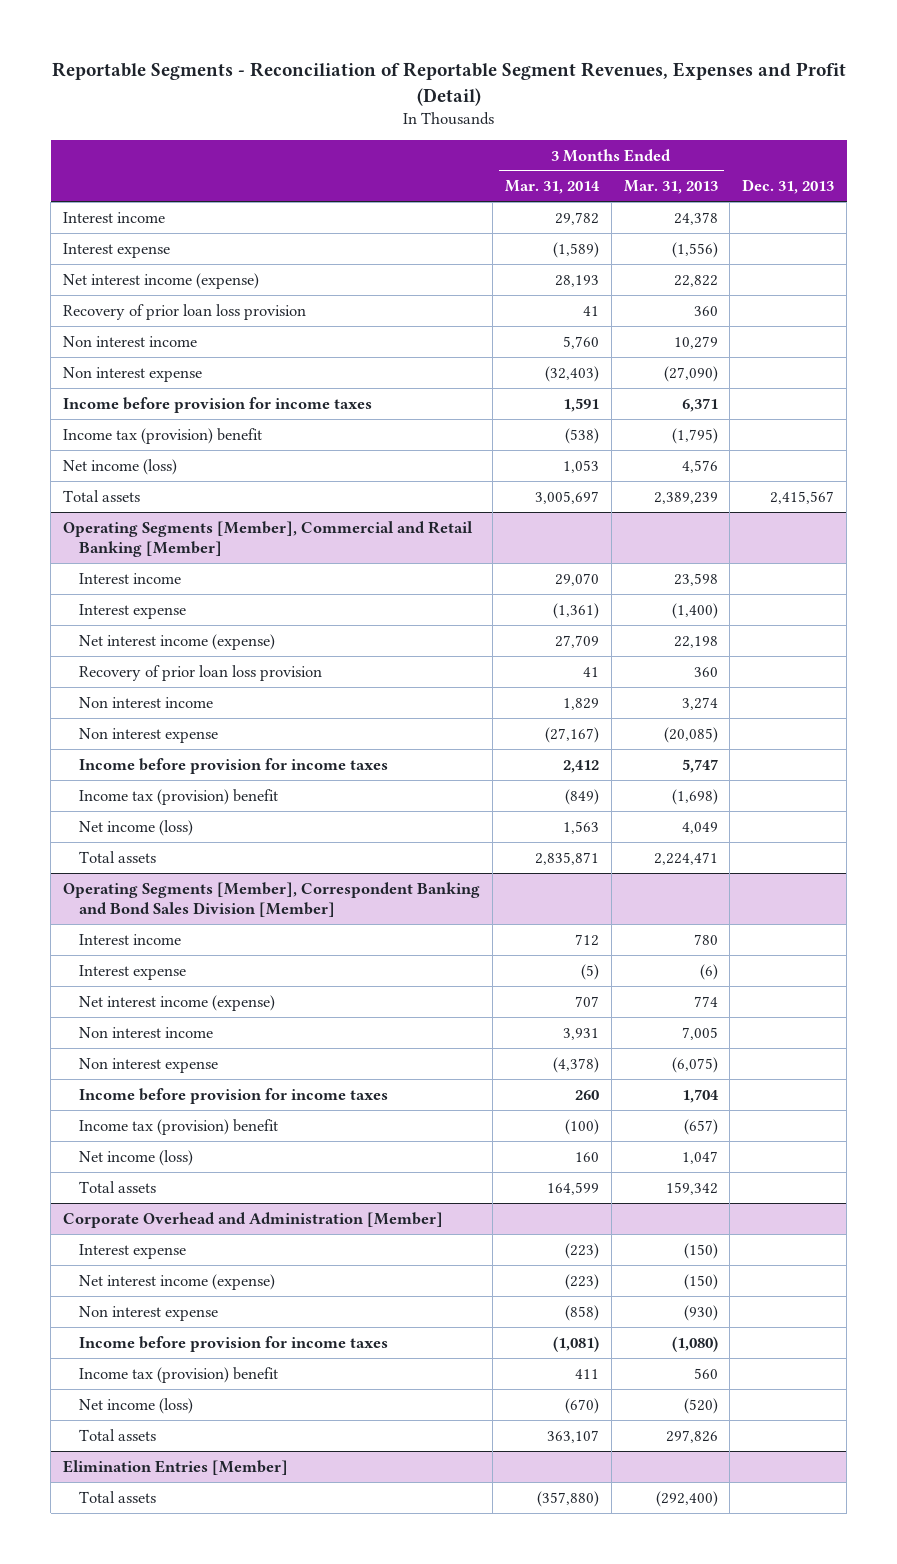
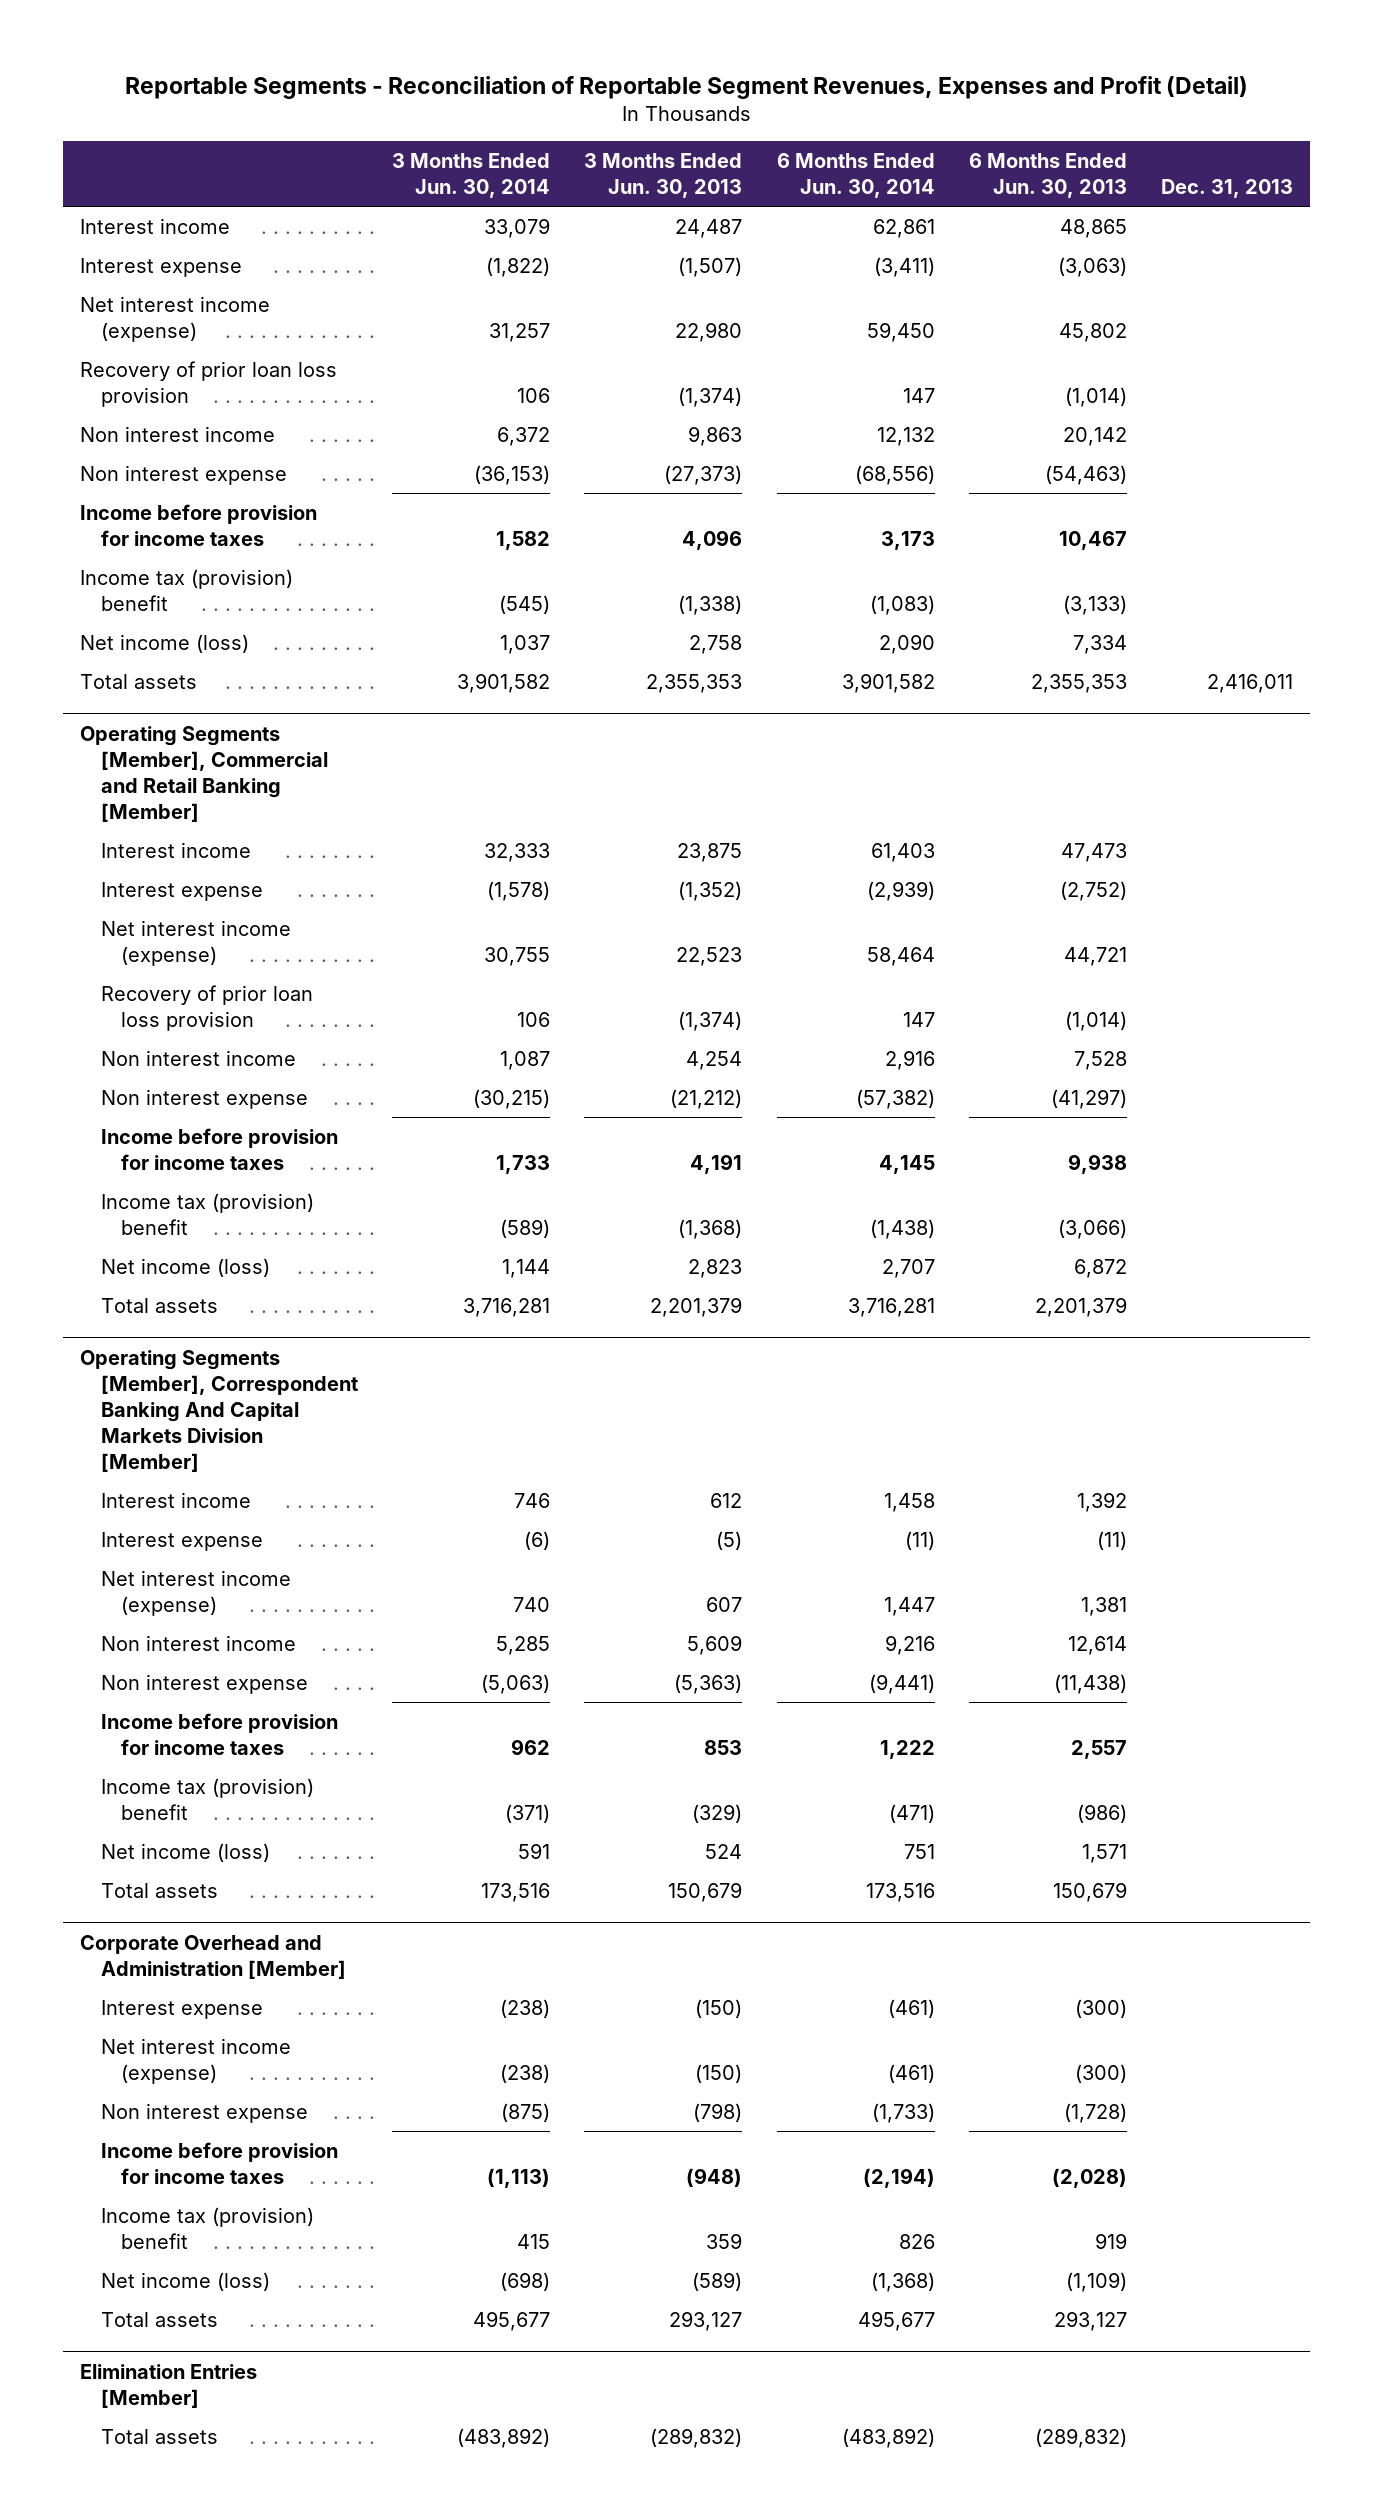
- | 3 Months Ended Mar. 31, 2014 | 3 Months Ended Mar. 31, 2013 | Dec. 31, 2013
+ | 3 Months Ended Jun. 30, 2014 | 3 Months Ended Jun. 30, 2013 | 6 Months Ended Jun. 30, 2014 | 6 Months Ended Jun. 30, 2013 | Dec. 31, 2013
- Total assets | 3,005,697 | 2,389,239 | 2,415,567
+ Total assets | 3,901,582 | 2,355,353 | 3,901,582 | 2,355,353 | 2,416,011
- Operating Segments [Member], Correspondent Banking and Bond Sales Division [Member]
+ Operating Segments [Member], Correspondent Banking And Capital Markets Division [Member]

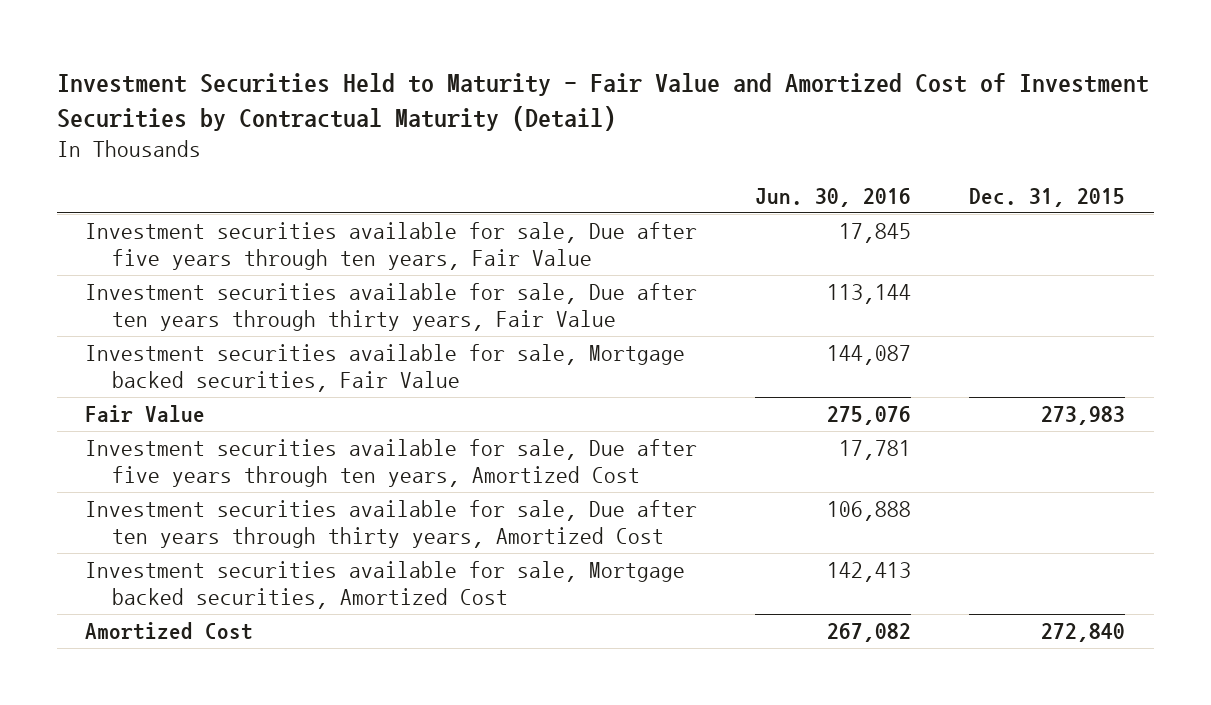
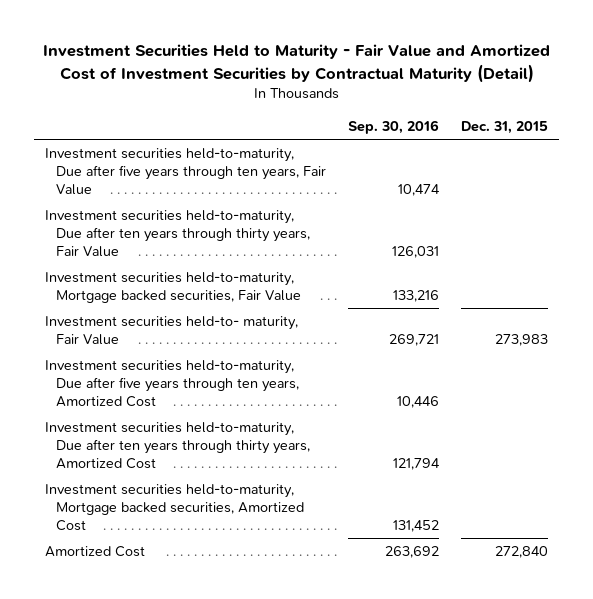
- | Jun. 30, 2016 | Dec. 31, 2015
+ | Sep. 30, 2016 | Dec. 31, 2015
- Investment securities available for sale, Due after five years through ten years, Fair Value | 17,845 |
- Investment securities available for sale, Due after ten years through thirty years, Fair Value | 113,144 |
- Investment securities available for sale, Mortgage backed securities, Fair Value | 144,087 |
- Fair Value | 275,076 | 273,983
- Investment securities available for sale, Due after five years through ten years, Amortized Cost | 17,781 |
- Investment securities available for sale, Due after ten years through thirty years, Amortized Cost | 106,888 |
- Investment securities available for sale, Mortgage backed securities, Amortized Cost | 142,413 |
+ Investment securities held-to-maturity, Due after five years through ten years, Fair Value | 10,474 |
+ Investment securities held-to-maturity, Due after ten years through thirty years, Fair Value | 126,031 |
+ Investment securities held-to-maturity, Mortgage backed securities, Fair Value | 133,216 |
+ Investment securities held-to- maturity, Fair Value | 269,721 | 273,983
+ Investment securities held-to-maturity, Due after five years through ten years, Amortized Cost | 10,446 |
+ Investment securities held-to-maturity, Due after ten years through thirty years, Amortized Cost | 121,794 |
+ Investment securities held-to-maturity, Mortgage backed securities, Amortized Cost | 131,452 |

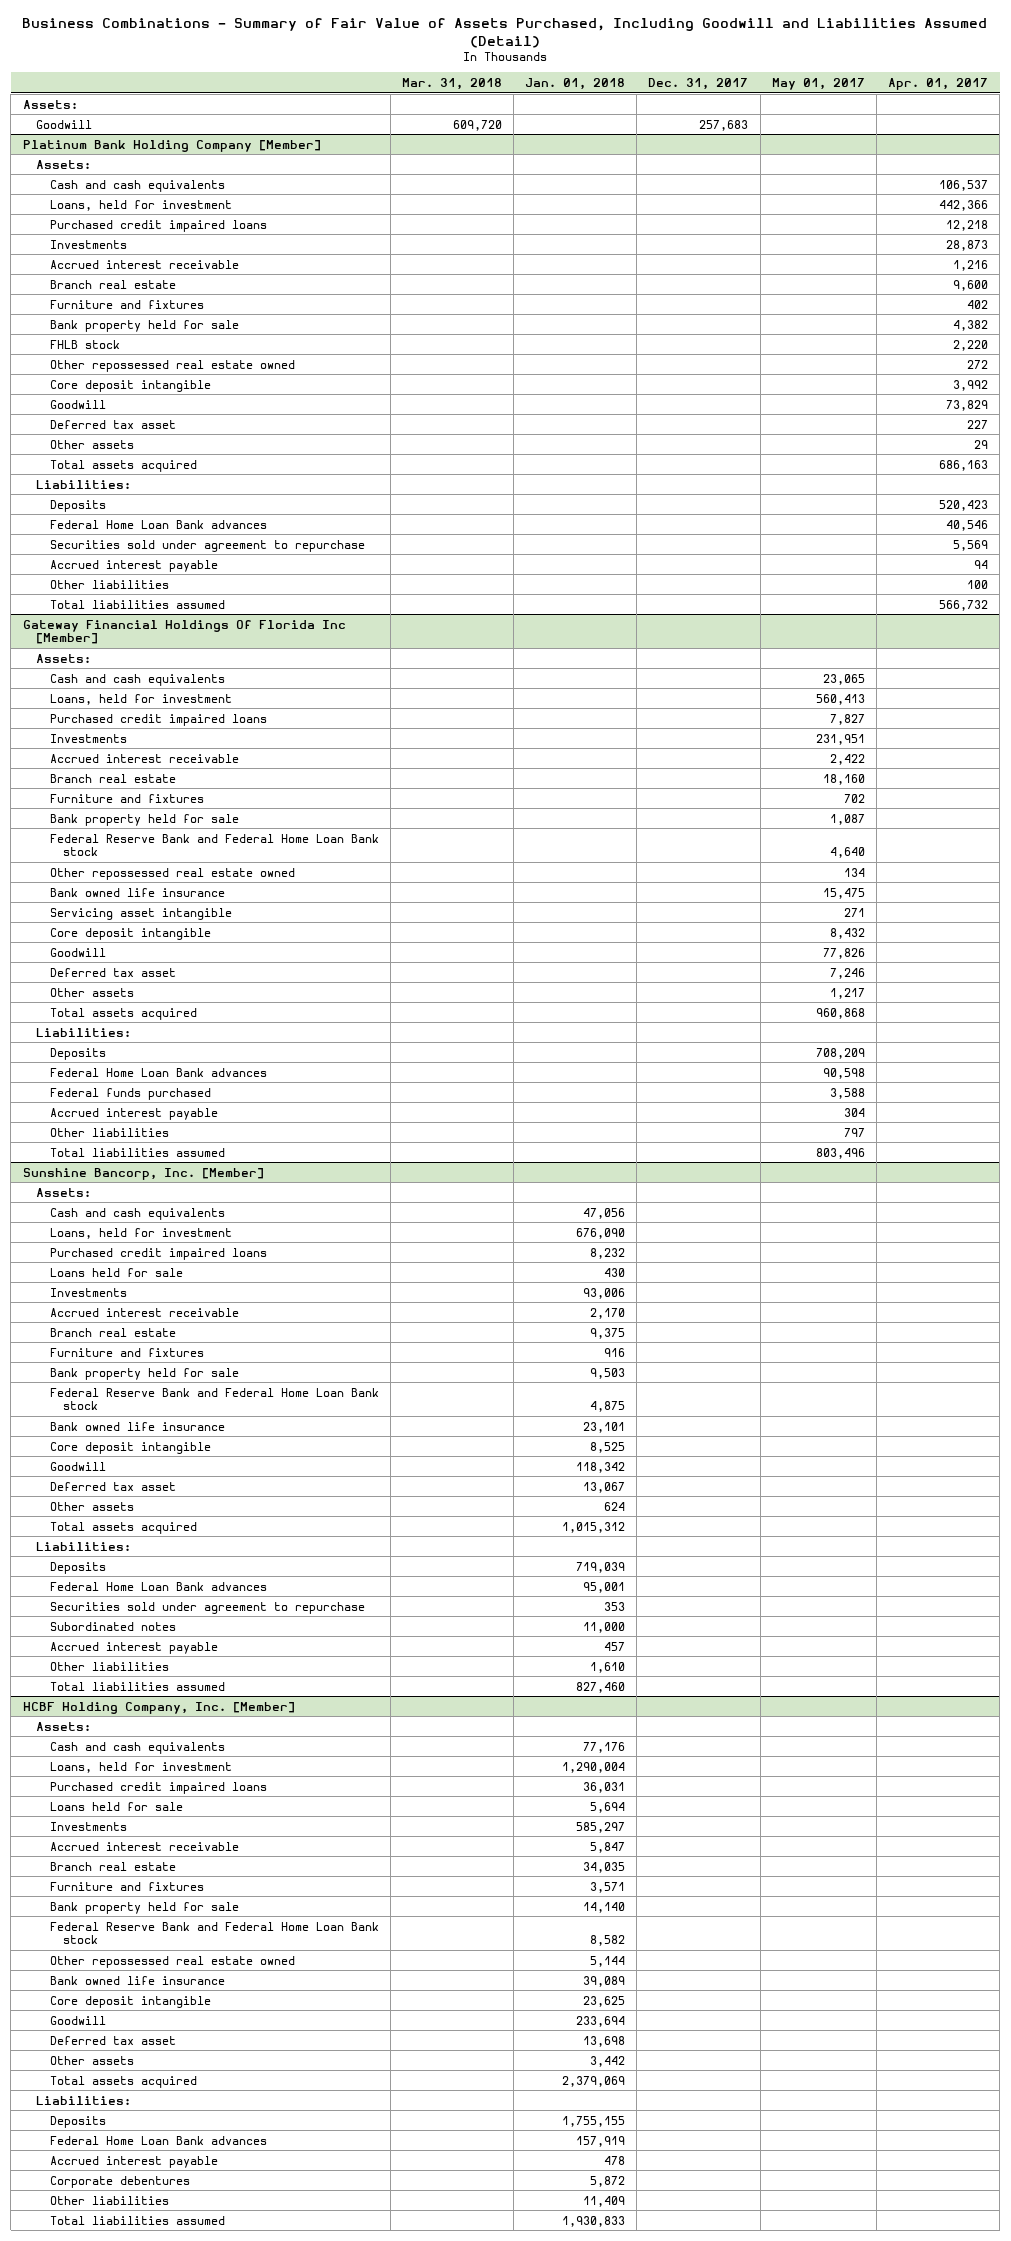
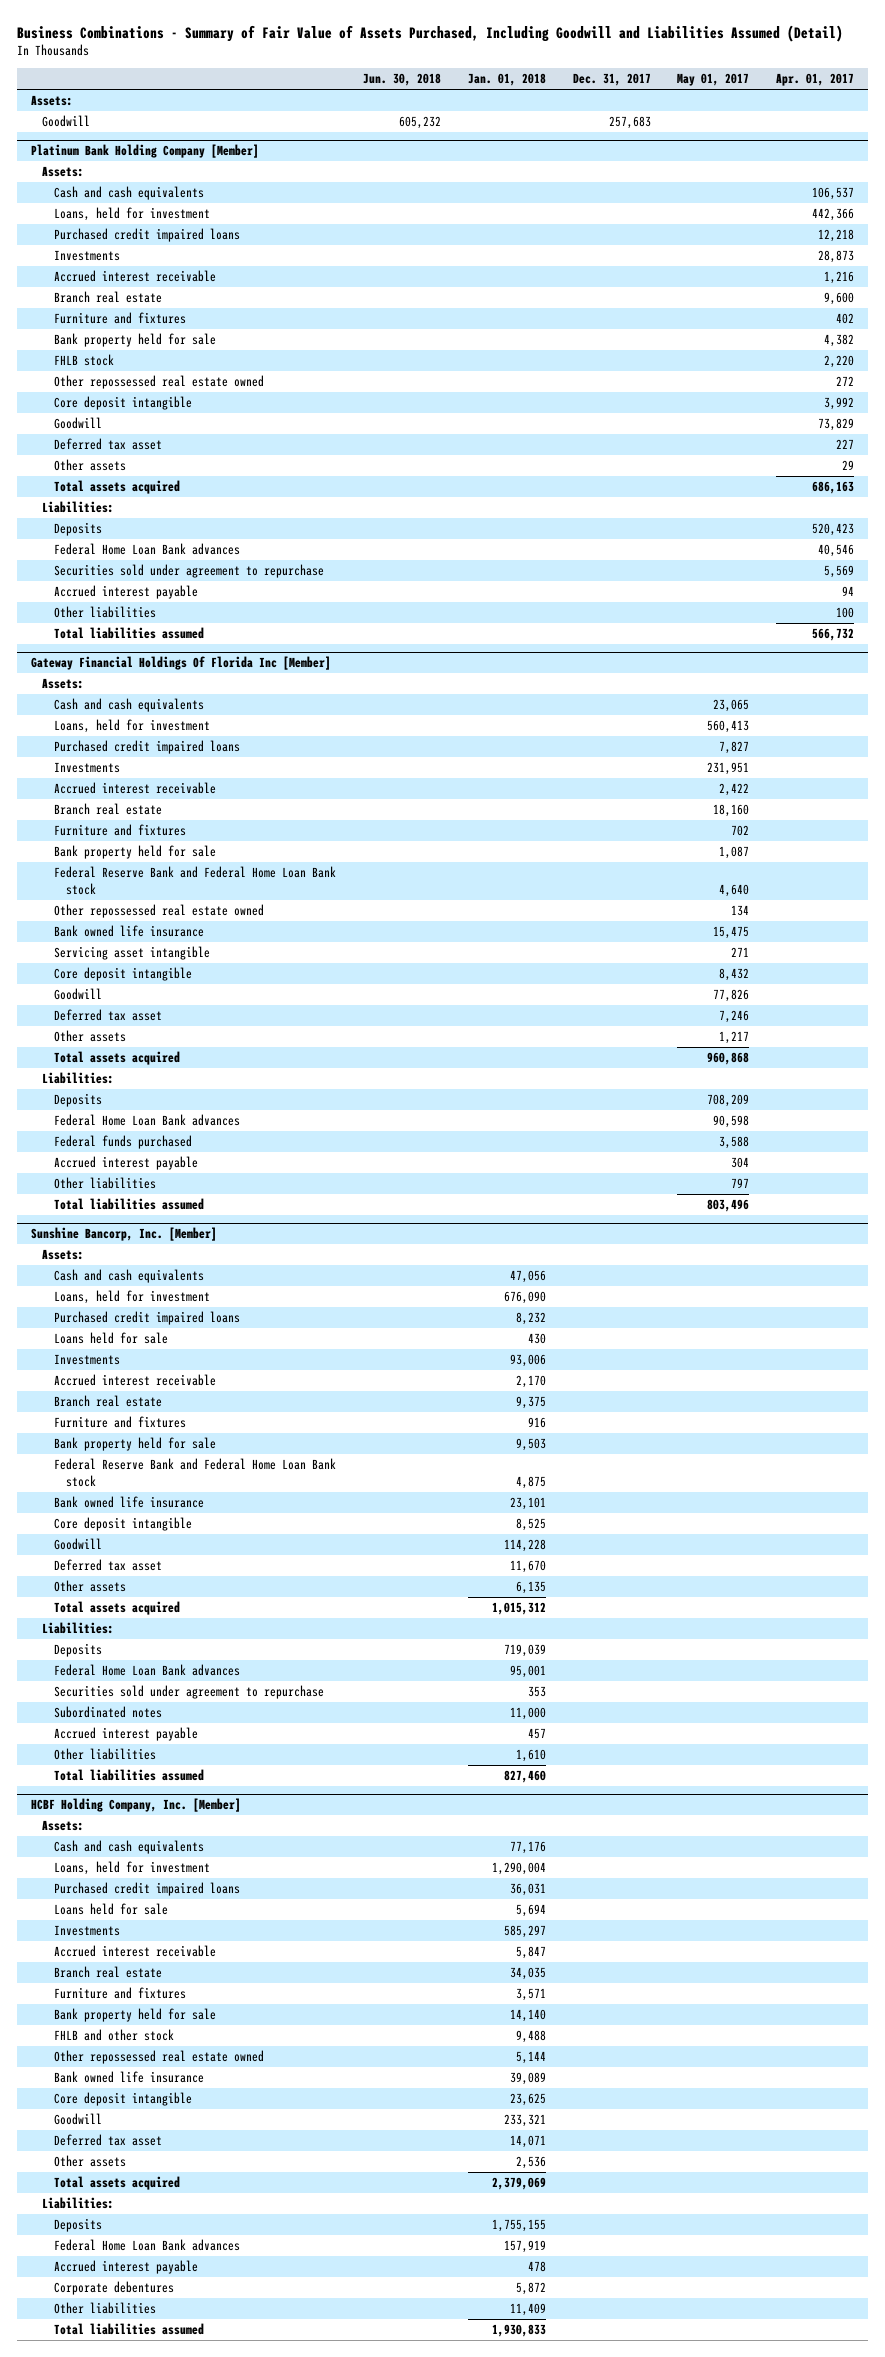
- | Mar. 31, 2018 | Jan. 01, 2018 | Dec. 31, 2017 | May 01, 2017 | Apr. 01, 2017
+ | Jun. 30, 2018 | Jan. 01, 2018 | Dec. 31, 2017 | May 01, 2017 | Apr. 01, 2017
@ Sunshine Bancorp, Inc. [Member]
- Goodwill | | 118,342 | | |
- Deferred tax asset | | 13,067 | | |
- Other assets | | 624 | | |
+ Goodwill | | 114,228 | | |
+ Deferred tax asset | | 11,670 | | |
+ Other assets | | 6,135 | | |
@ HCBF Holding Company, Inc. [Member]
- Federal Reserve Bank and Federal Home Loan Bank stock | | 8,582 | | |
+ FHLB and other stock | | 9,488 | | |
- Goodwill | | 233,694 | | |
- Deferred tax asset | | 13,698 | | |
- Other assets | | 3,442 | | |
+ Goodwill | | 233,321 | | |
+ Deferred tax asset | | 14,071 | | |
+ Other assets | | 2,536 | | |

